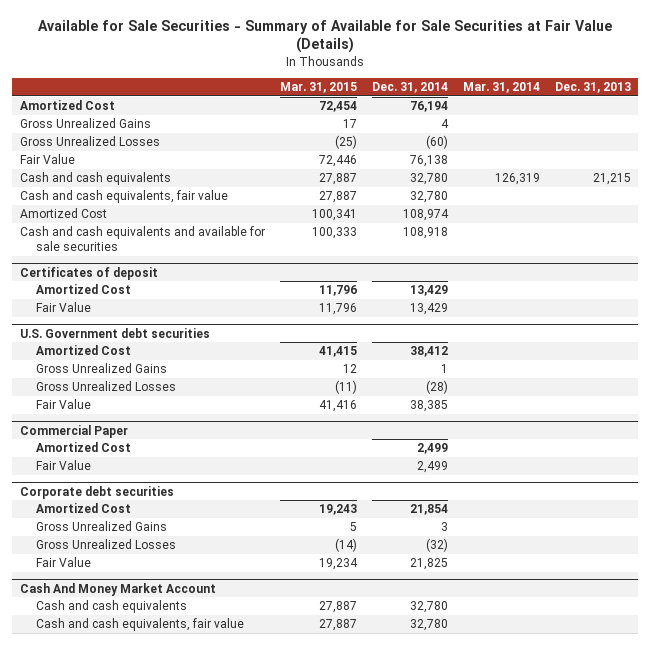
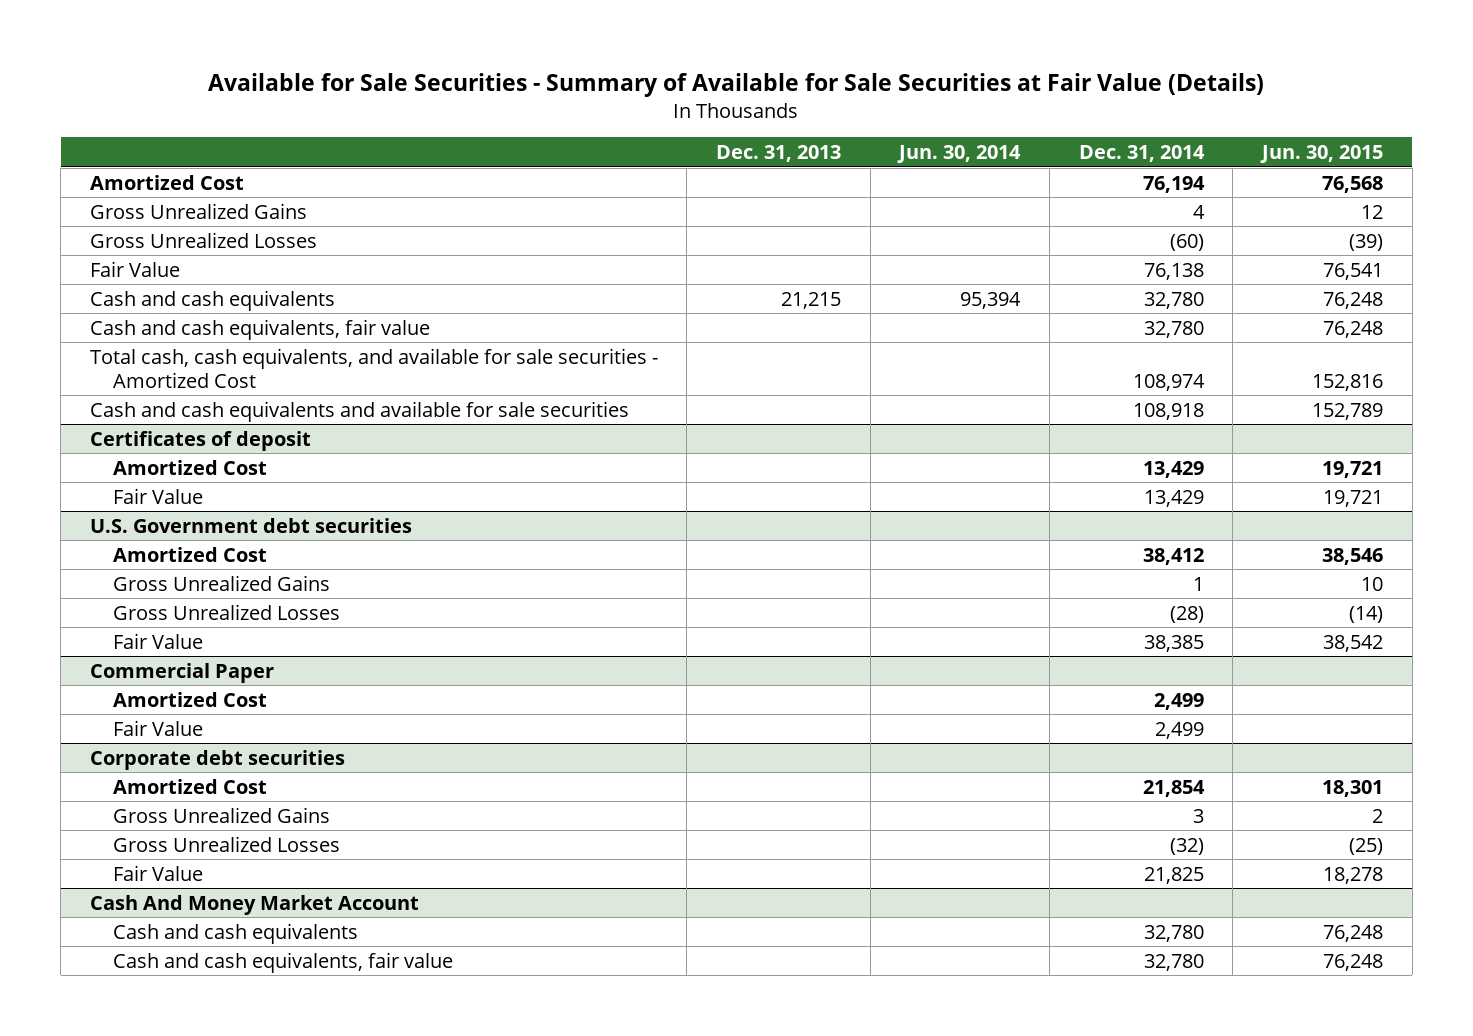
- | Mar. 31, 2015 | Dec. 31, 2014 | Mar. 31, 2014 | Dec. 31, 2013
+ | Dec. 31, 2013 | Jun. 30, 2014 | Dec. 31, 2014 | Jun. 30, 2015
- Amortized Cost | 100,341 | 108,974 | |
+ Total cash, cash equivalents, and available for sale securities - Amortized Cost | | | 108,974 | 152,816

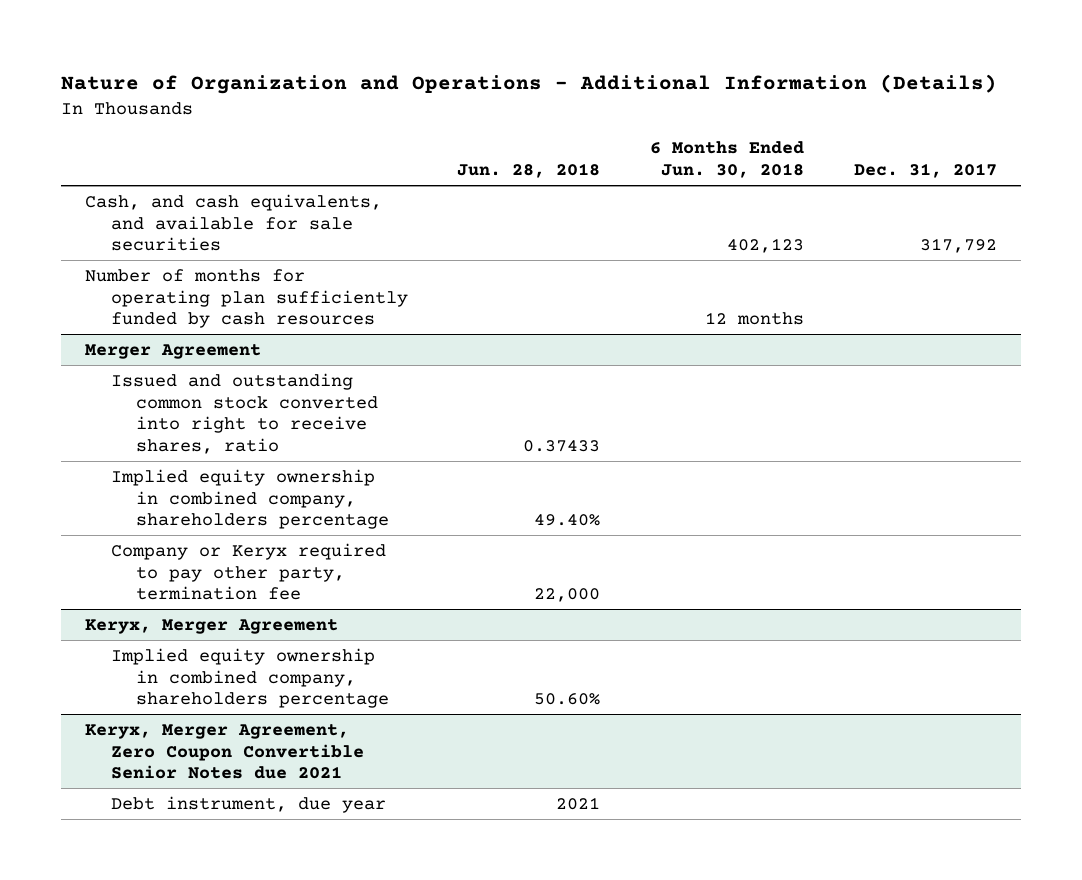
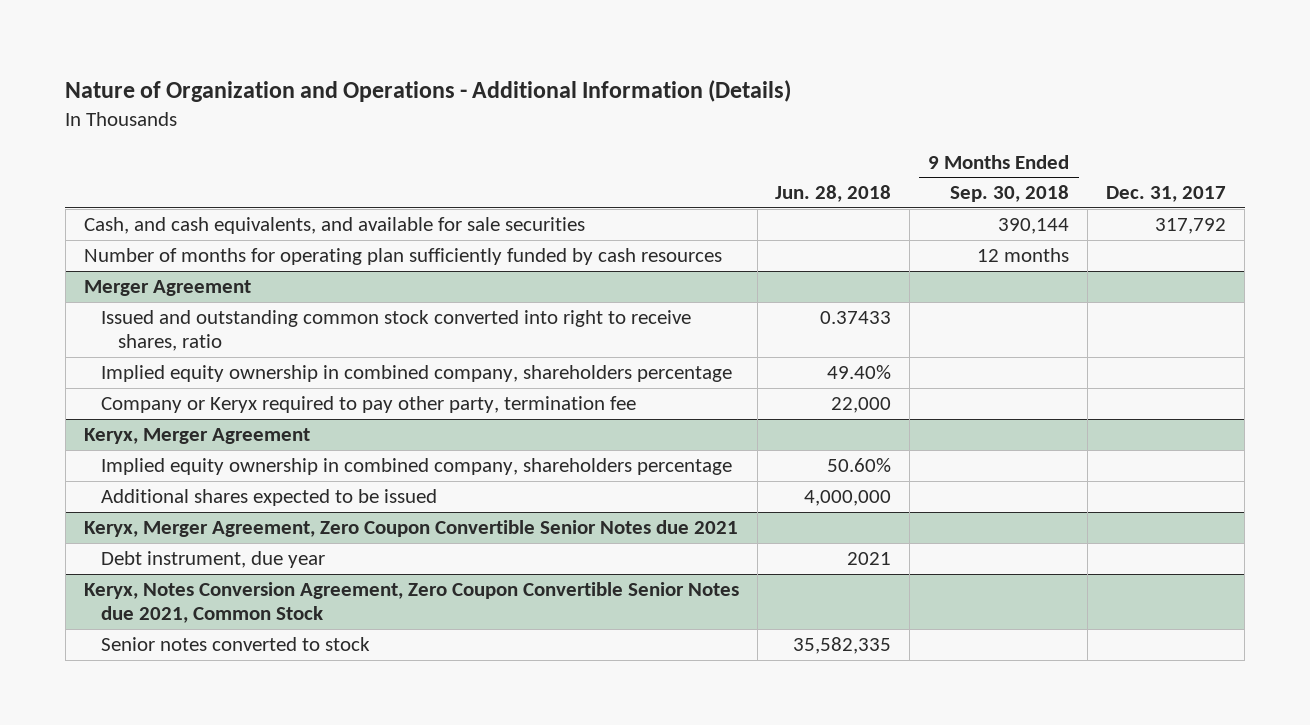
- | Jun. 28, 2018 | 6 Months Ended Jun. 30, 2018 | Dec. 31, 2017
+ | Jun. 28, 2018 | 9 Months Ended Sep. 30, 2018 | Dec. 31, 2017
@ Keryx, Merger Agreement
+ Additional shares expected to be issued | 4,000,000 | |
+ Keryx, Notes Conversion Agreement, Zero Coupon Convertible Senior Notes due 2021, Common Stock
+ Senior notes converted to stock | 35,582,335 | |

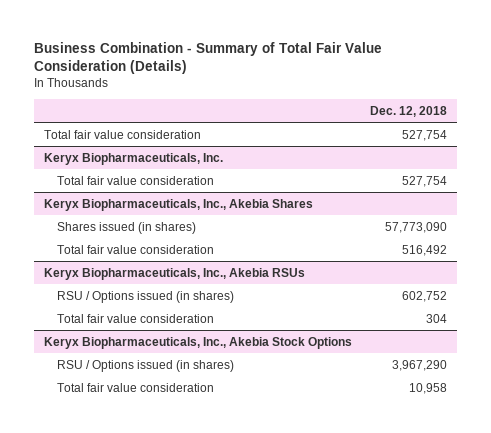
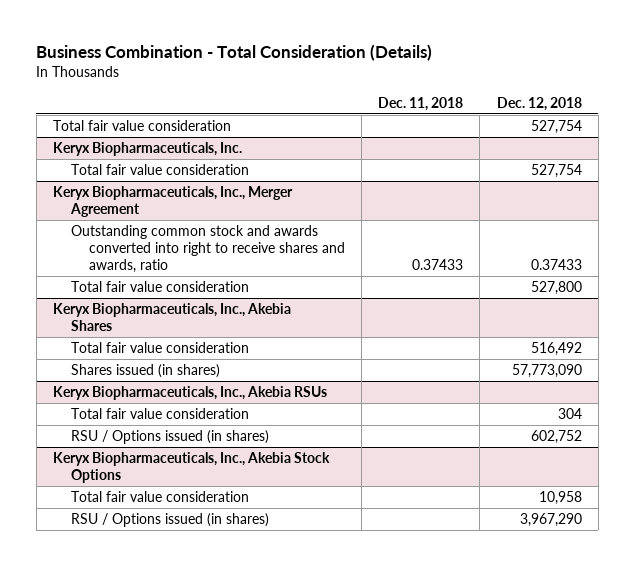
- Business Combination - Summary of Total Fair Value Consideration (Details)
+ Business Combination - Total Consideration (Details)
- | Dec. 12, 2018
+ | Dec. 11, 2018 | Dec. 12, 2018
+ Keryx Biopharmaceuticals, Inc., Merger Agreement
+ Outstanding common stock and awards converted into right to receive shares and awards, ratio | 0.37433 | 0.37433
+ Total fair value consideration | | 527,800
@ Keryx Biopharmaceuticals, Inc., Akebia Shares
moved down: Shares issued (in shares) | | 57,773,090
@ Keryx Biopharmaceuticals, Inc., Akebia RSUs
moved down: RSU / Options issued (in shares) | | 602,752
@ Keryx Biopharmaceuticals, Inc., Akebia Stock Options
moved down: RSU / Options issued (in shares) | | 3,967,290

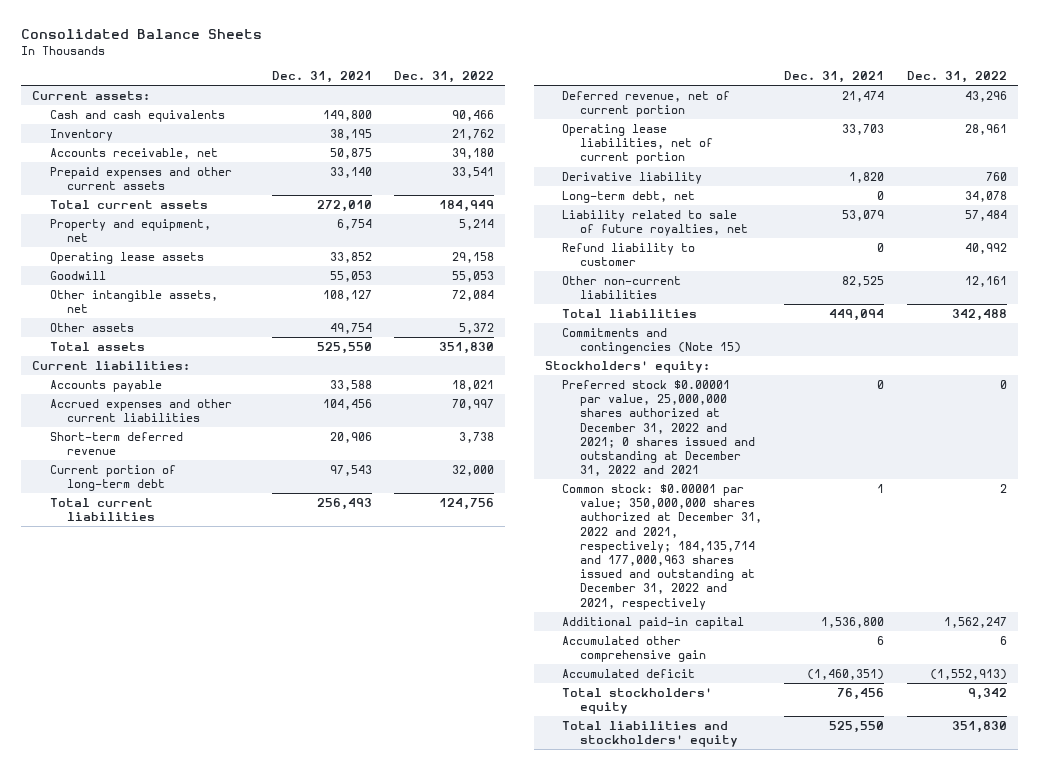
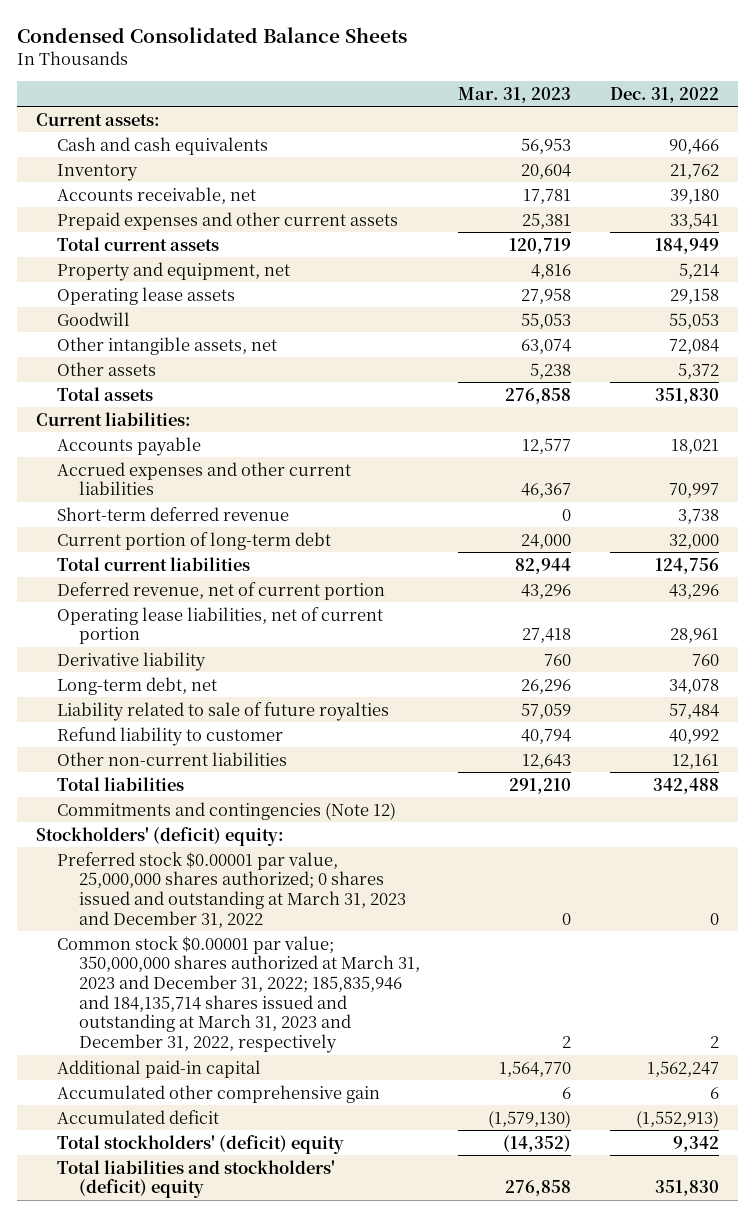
- Consolidated Balance Sheets
+ Condensed Consolidated Balance Sheets
- | Dec. 31, 2021 | Dec. 31, 2022
+ | Mar. 31, 2023 | Dec. 31, 2022
- Liability related to sale of future royalties, net | 53,079 | 57,484
+ Liability related to sale of future royalties | 57,059 | 57,484
- Commitments and contingencies (Note 15)
- Stockholders' equity:
- Preferred stock $0.00001 par value, 25,000,000 shares authorized at December 31, 2022 and 2021; 0 shares issued and outstanding at December 31, 2022 and 2021 | 0 | 0
- Common stock: $0.00001 par value; 350,000,000 shares authorized at December 31, 2022 and 2021, respectively; 184,135,714 and 177,000,963 shares issued and outstanding at December 31, 2022 and 2021, respectively | 1 | 2
+ Commitments and contingencies (Note 12)
+ Stockholders' (deficit) equity:
+ Preferred stock $0.00001 par value, 25,000,000 shares authorized; 0 shares issued and outstanding at March 31, 2023 and December 31, 2022 | 0 | 0
+ Common stock $0.00001 par value; 350,000,000 shares authorized at March 31, 2023 and December 31, 2022; 185,835,946 and 184,135,714 shares issued and outstanding at March 31, 2023 and December 31, 2022, respectively | 2 | 2
- Total stockholders' equity | 76,456 | 9,342
- Total liabilities and stockholders' equity | 525,550 | 351,830
+ Total stockholders' (deficit) equity | (14,352) | 9,342
+ Total liabilities and stockholders' (deficit) equity | 276,858 | 351,830

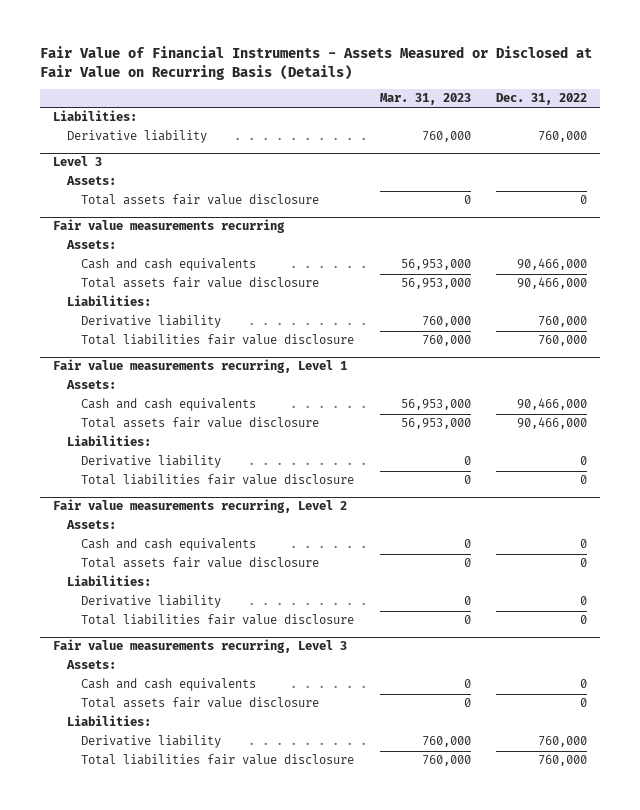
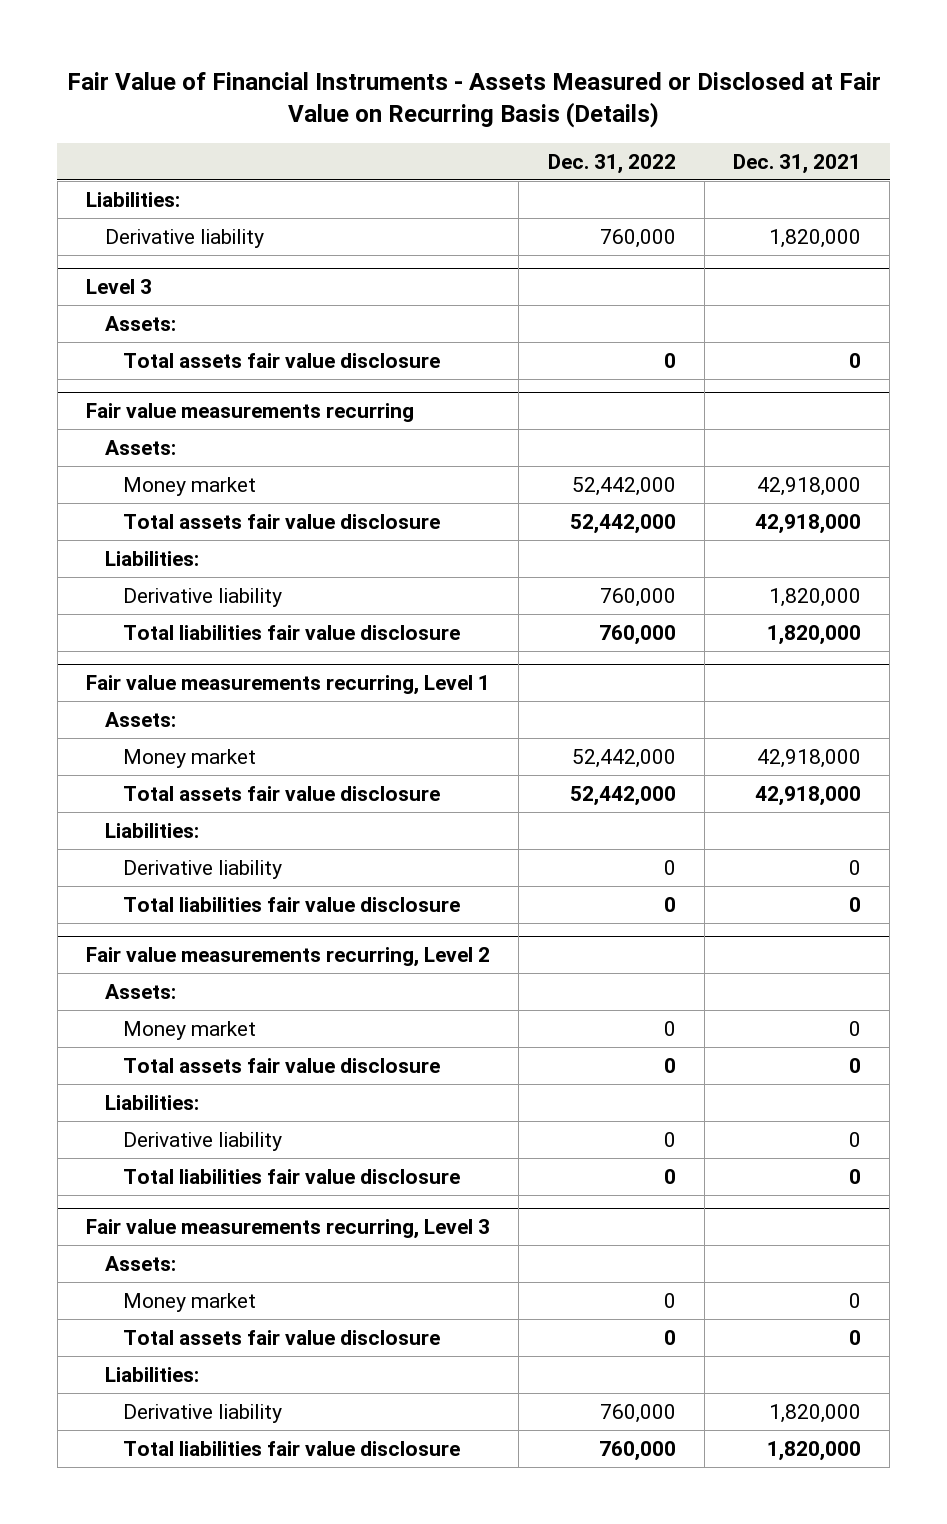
- | Mar. 31, 2023 | Dec. 31, 2022
+ | Dec. 31, 2022 | Dec. 31, 2021
@ Fair value measurements recurring
- Cash and cash equivalents | 56,953,000 | 90,466,000
- Total assets fair value disclosure | 56,953,000 | 90,466,000
+ Money market | 52,442,000 | 42,918,000
+ Total assets fair value disclosure | 52,442,000 | 42,918,000
@ Fair value measurements recurring, Level 1
- Cash and cash equivalents | 56,953,000 | 90,466,000
- Total assets fair value disclosure | 56,953,000 | 90,466,000
+ Money market | 52,442,000 | 42,918,000
+ Total assets fair value disclosure | 52,442,000 | 42,918,000
@ Fair value measurements recurring, Level 2
- Cash and cash equivalents | 0 | 0
+ Money market | 0 | 0
@ Fair value measurements recurring, Level 3
- Cash and cash equivalents | 0 | 0
+ Money market | 0 | 0

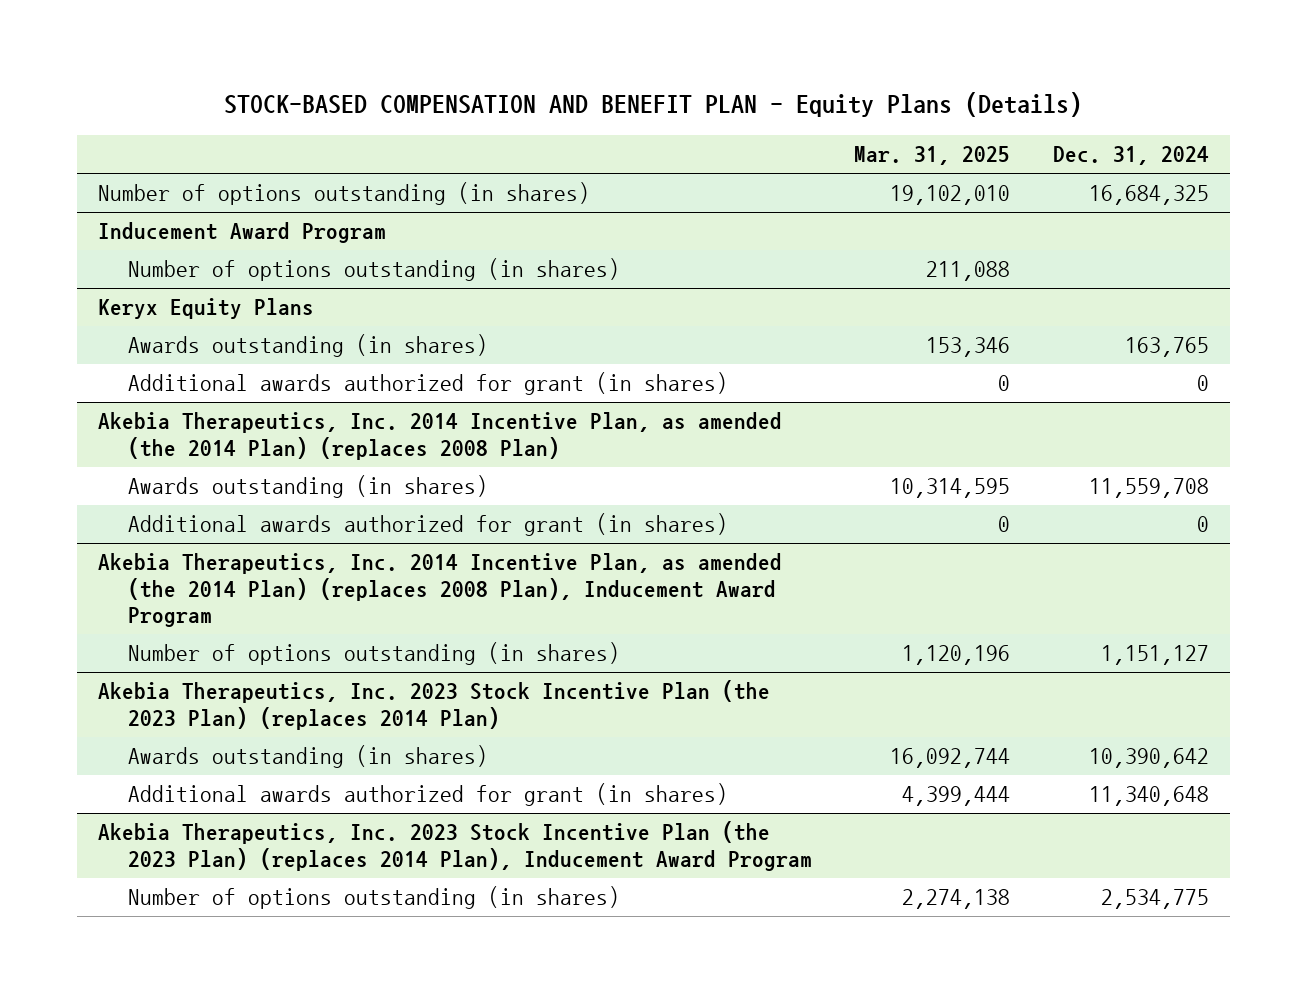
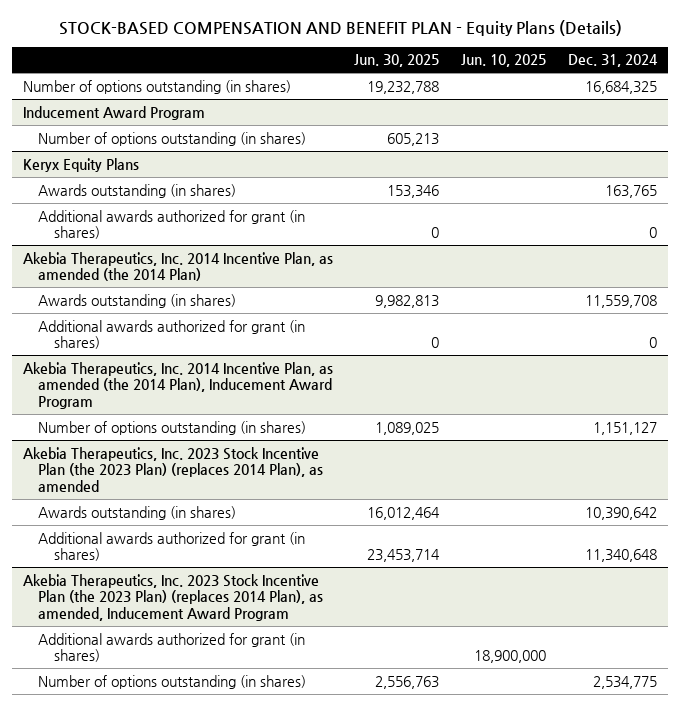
- | Mar. 31, 2025 | Dec. 31, 2024
+ | Jun. 30, 2025 | Jun. 10, 2025 | Dec. 31, 2024
- Akebia Therapeutics, Inc. 2014 Incentive Plan, as amended (the 2014 Plan) (replaces 2008 Plan)
+ Akebia Therapeutics, Inc. 2014 Incentive Plan, as amended (the 2014 Plan)
- Akebia Therapeutics, Inc. 2014 Incentive Plan, as amended (the 2014 Plan) (replaces 2008 Plan), Inducement Award Program
+ Akebia Therapeutics, Inc. 2014 Incentive Plan, as amended (the 2014 Plan), Inducement Award Program
- Akebia Therapeutics, Inc. 2023 Stock Incentive Plan (the 2023 Plan) (replaces 2014 Plan)
+ Akebia Therapeutics, Inc. 2023 Stock Incentive Plan (the 2023 Plan) (replaces 2014 Plan), as amended
- Akebia Therapeutics, Inc. 2023 Stock Incentive Plan (the 2023 Plan) (replaces 2014 Plan), Inducement Award Program
+ Akebia Therapeutics, Inc. 2023 Stock Incentive Plan (the 2023 Plan) (replaces 2014 Plan), as amended, Inducement Award Program
+ Additional awards authorized for grant (in shares) | | 18,900,000 |

